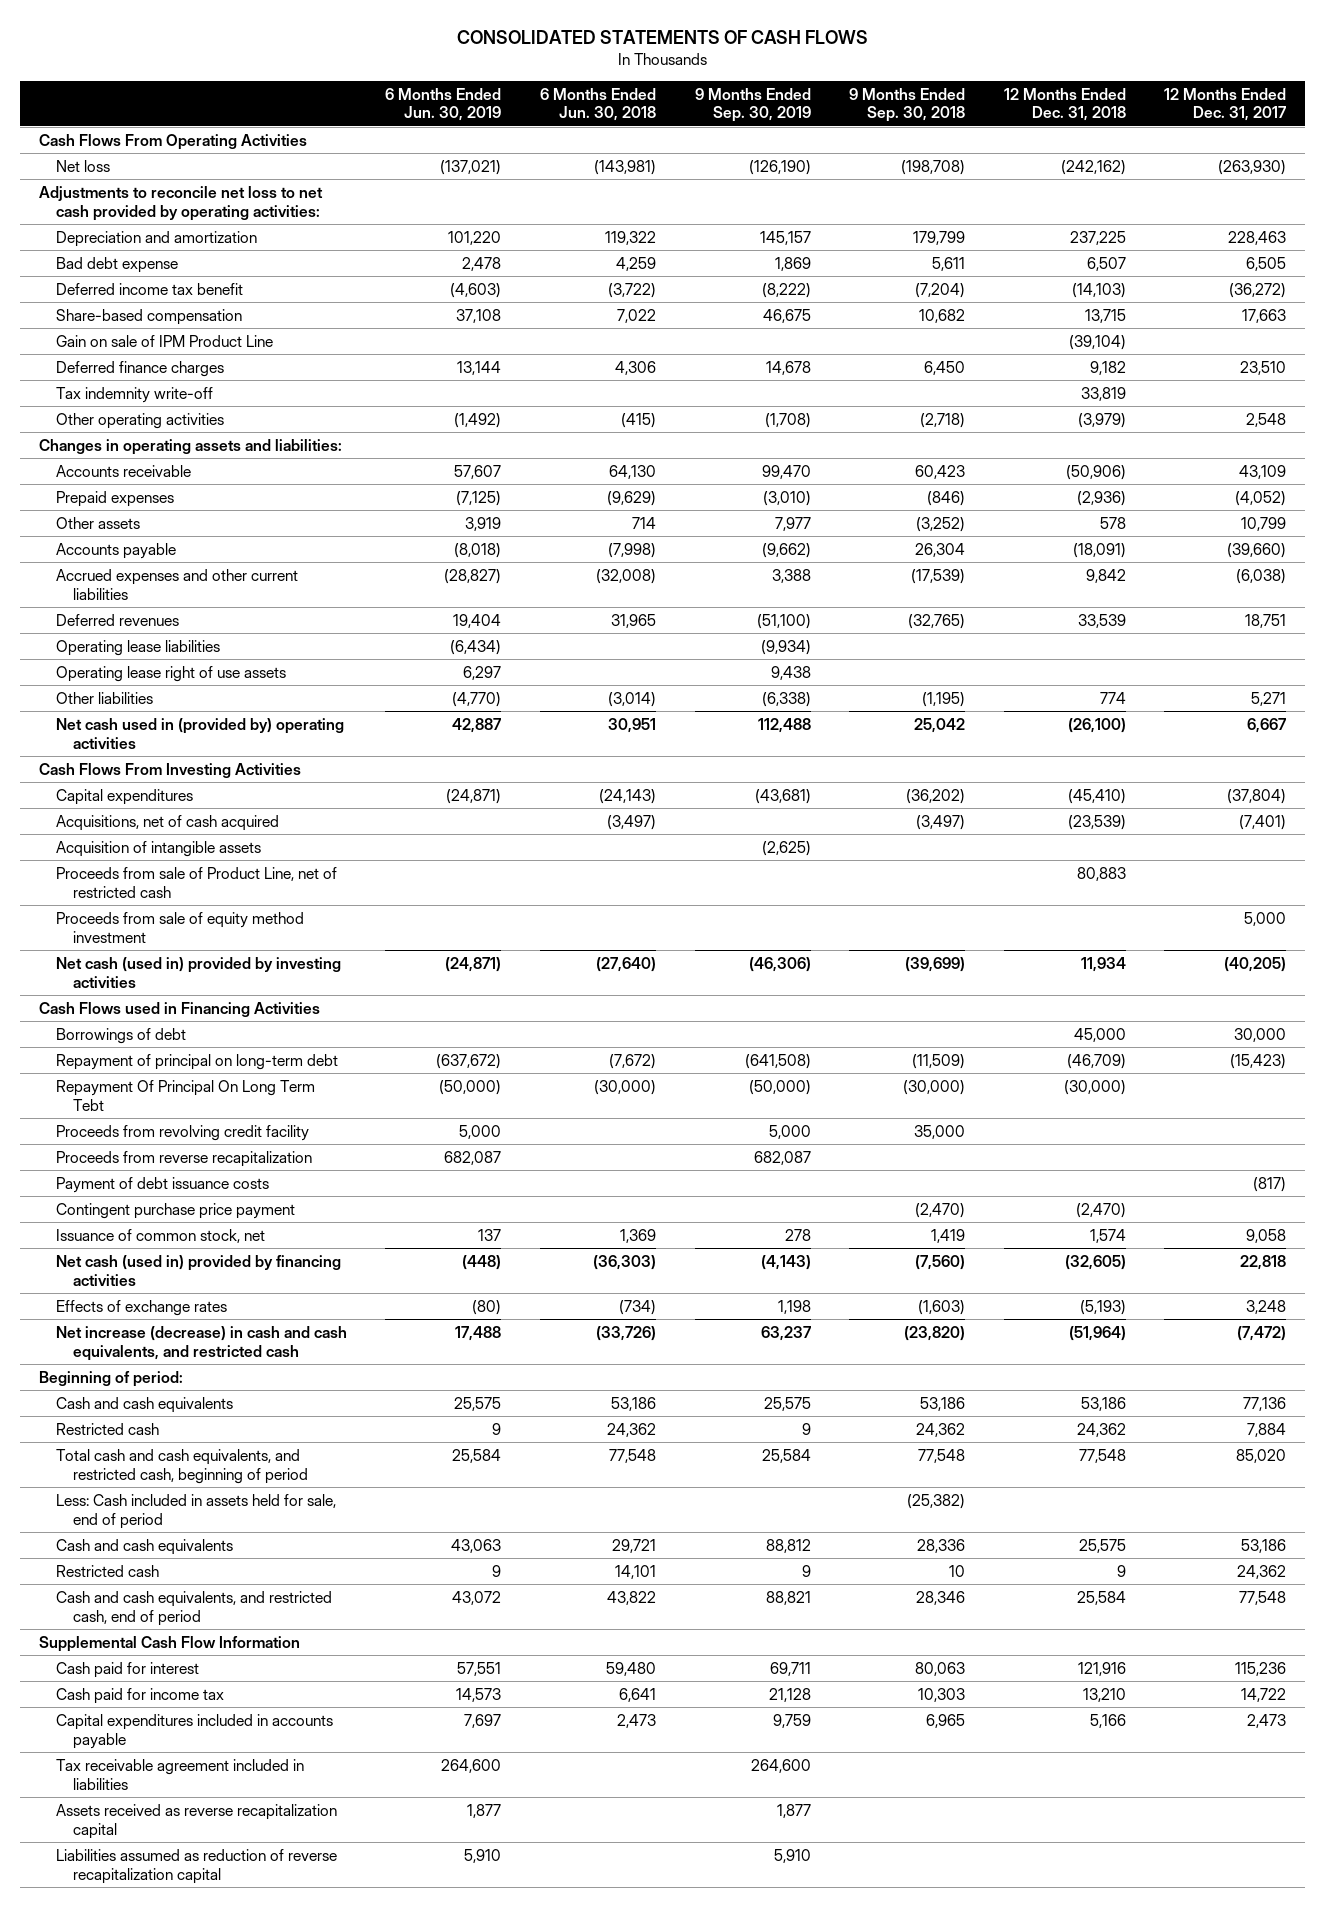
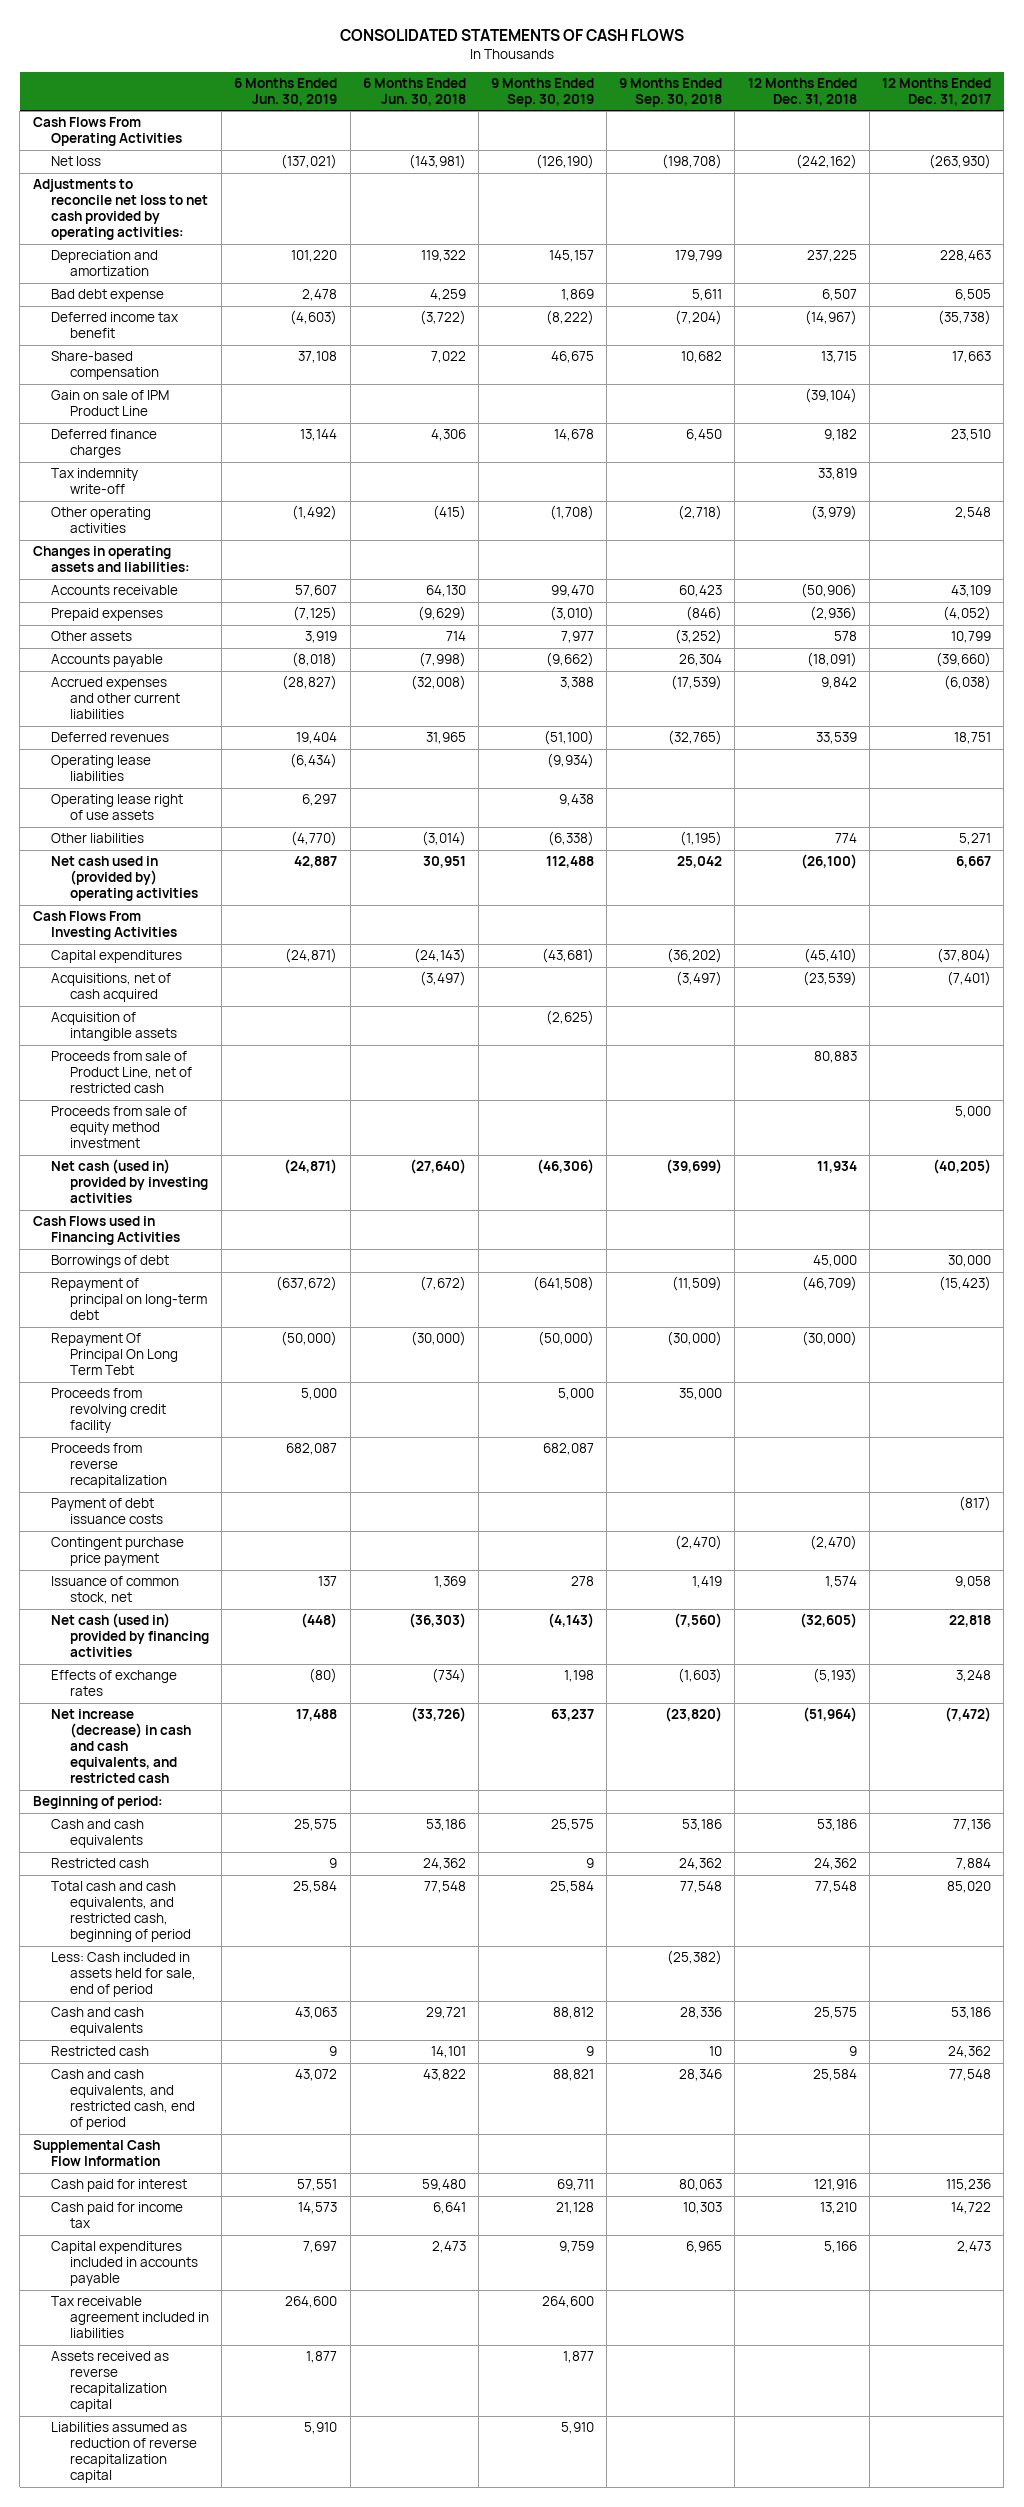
- Deferred income tax benefit | (4,603) | (3,722) | (8,222) | (7,204) | (14,103) | (36,272)
+ Deferred income tax benefit | (4,603) | (3,722) | (8,222) | (7,204) | (14,967) | (35,738)

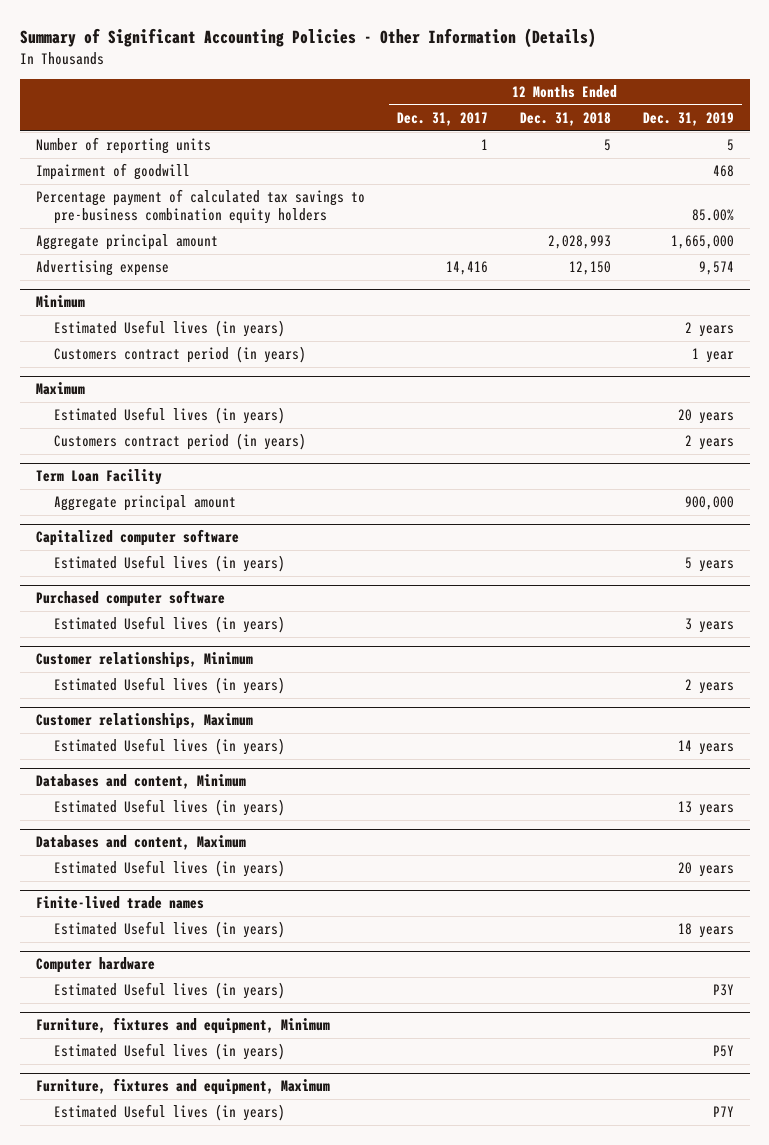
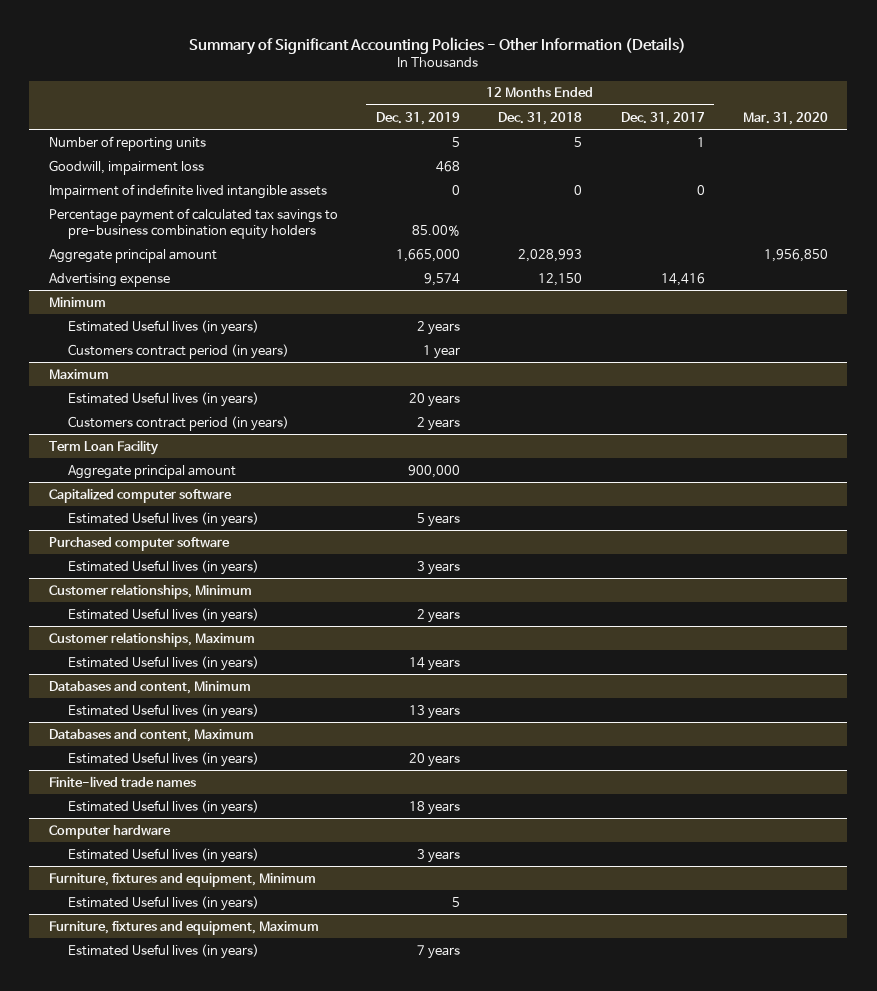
- | 12 Months Ended Dec. 31, 2017 | 12 Months Ended Dec. 31, 2018 | 12 Months Ended Dec. 31, 2019
+ | 12 Months Ended Dec. 31, 2019 | 12 Months Ended Dec. 31, 2018 | 12 Months Ended Dec. 31, 2017 | Mar. 31, 2020
- Impairment of goodwill | | | 468
+ Goodwill, impairment loss | 468 | | |
+ Impairment of indefinite lived intangible assets | 0 | 0 | 0 |
@ Computer hardware
- Estimated Useful lives (in years) | | | P3Y
+ Estimated Useful lives (in years) | 3 years | | |
@ Furniture, fixtures and equipment, Minimum
- Estimated Useful lives (in years) | | | P5Y
+ Estimated Useful lives (in years) | 5 | | |
@ Furniture, fixtures and equipment, Maximum
- Estimated Useful lives (in years) | | | P7Y
+ Estimated Useful lives (in years) | 7 years | | |

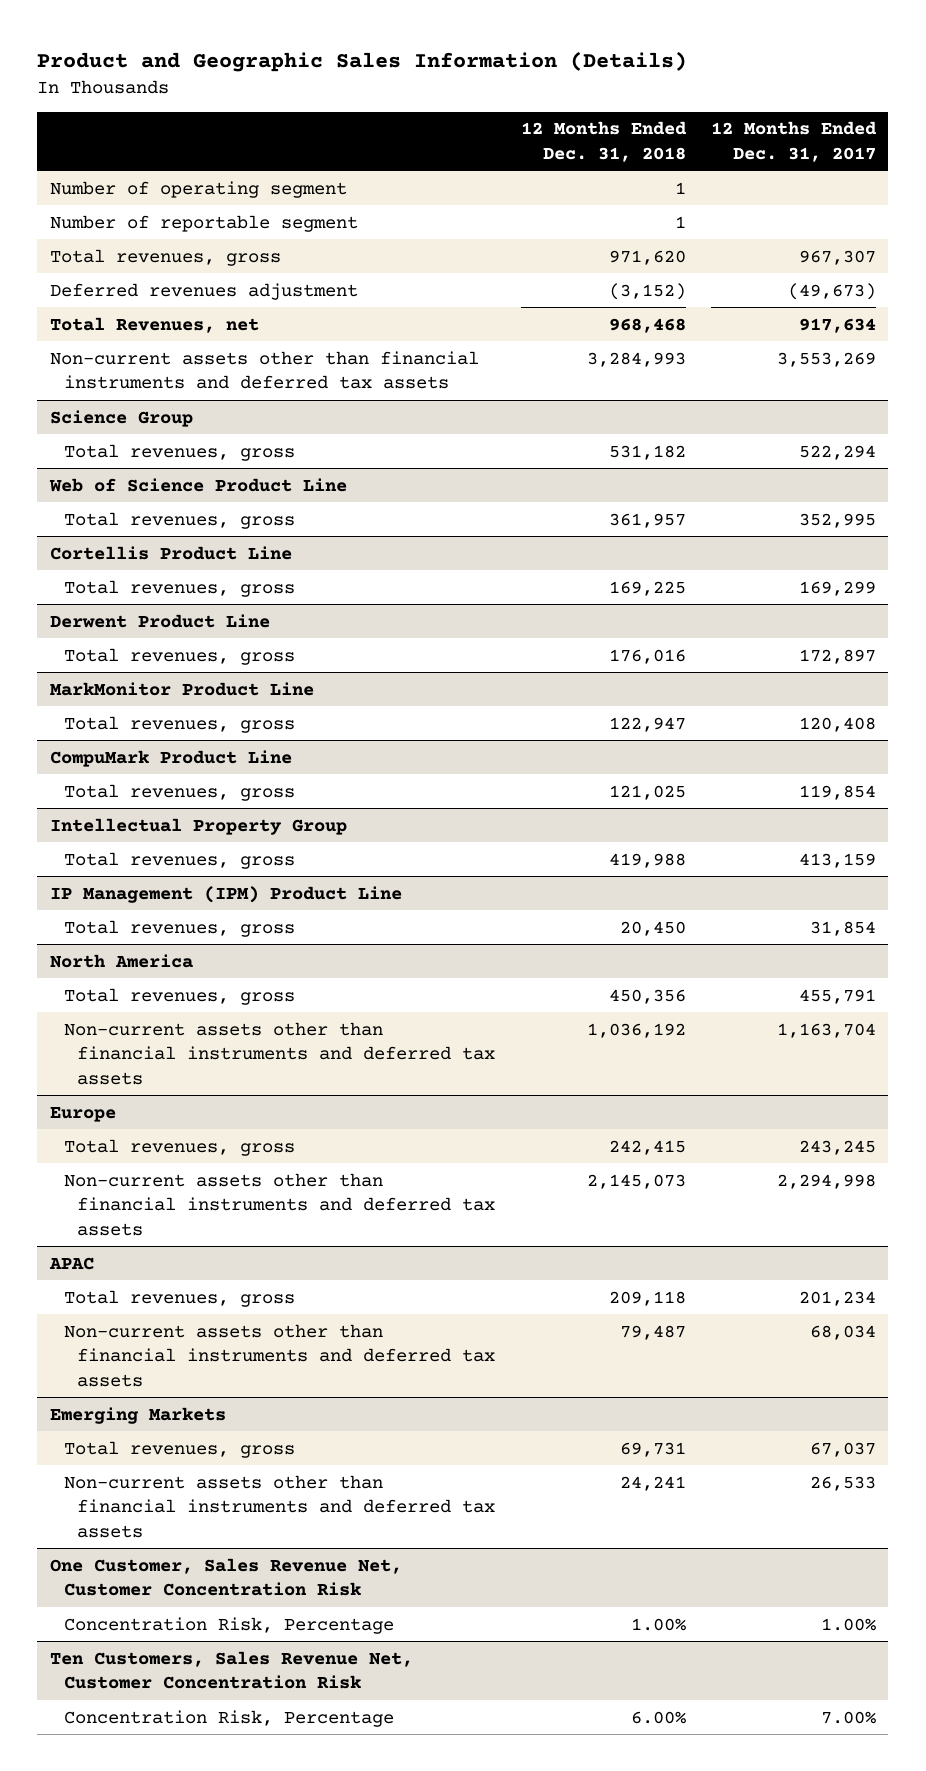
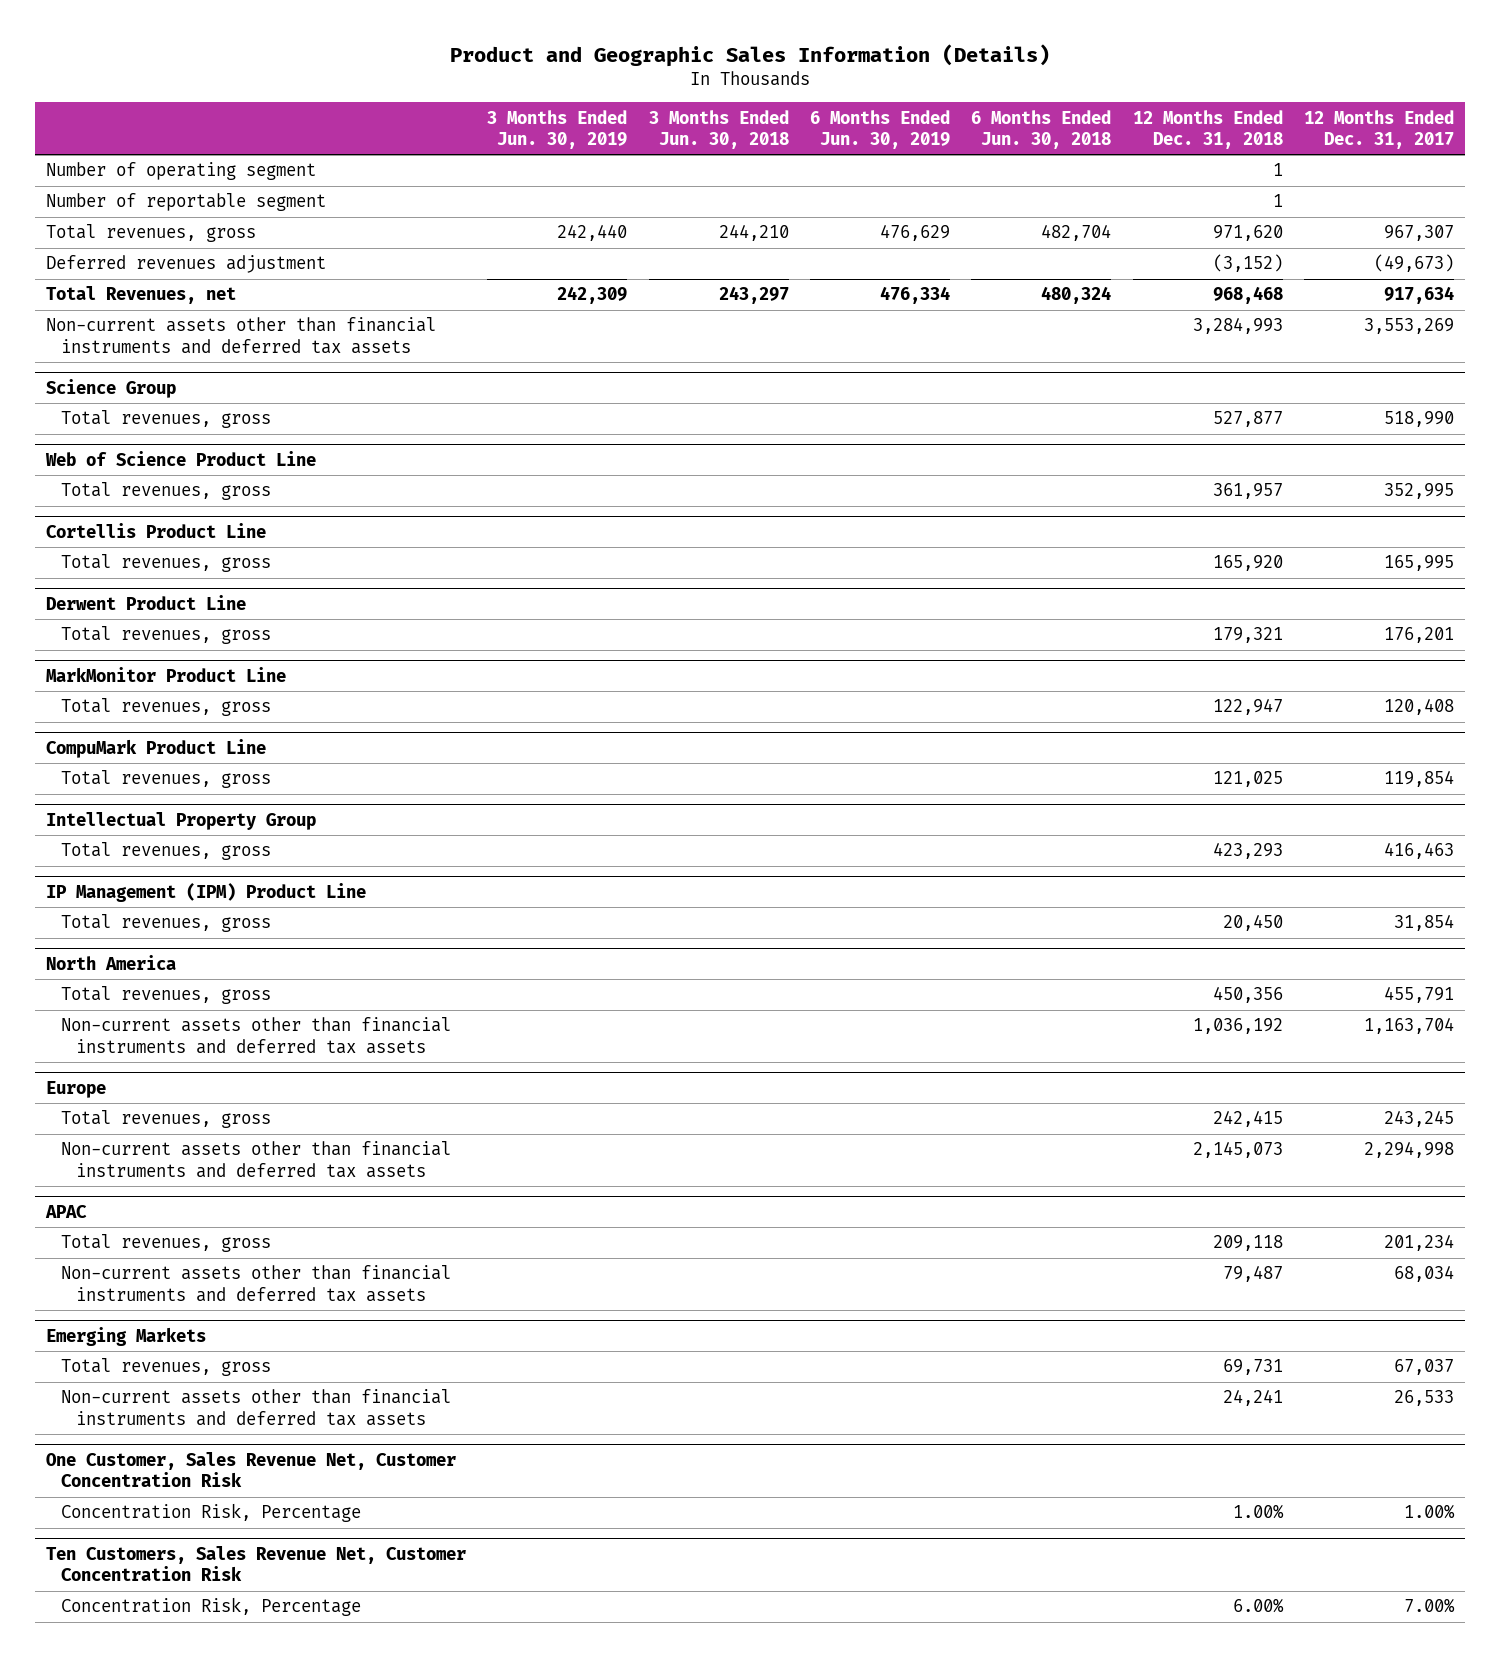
- | 12 Months Ended Dec. 31, 2018 | 12 Months Ended Dec. 31, 2017
+ | 3 Months Ended Jun. 30, 2019 | 3 Months Ended Jun. 30, 2018 | 6 Months Ended Jun. 30, 2019 | 6 Months Ended Jun. 30, 2018 | 12 Months Ended Dec. 31, 2018 | 12 Months Ended Dec. 31, 2017
@ Science Group
- Total revenues, gross | 531,182 | 522,294
+ Total revenues, gross | | | | | 527,877 | 518,990
@ Cortellis Product Line
- Total revenues, gross | 169,225 | 169,299
+ Total revenues, gross | | | | | 165,920 | 165,995
@ Derwent Product Line
- Total revenues, gross | 176,016 | 172,897
+ Total revenues, gross | | | | | 179,321 | 176,201
@ Intellectual Property Group
- Total revenues, gross | 419,988 | 413,159
+ Total revenues, gross | | | | | 423,293 | 416,463

